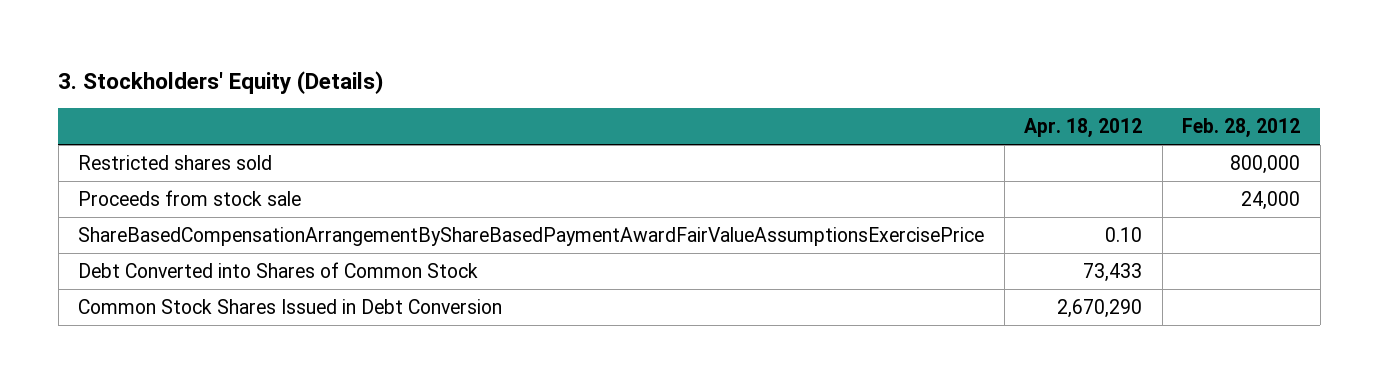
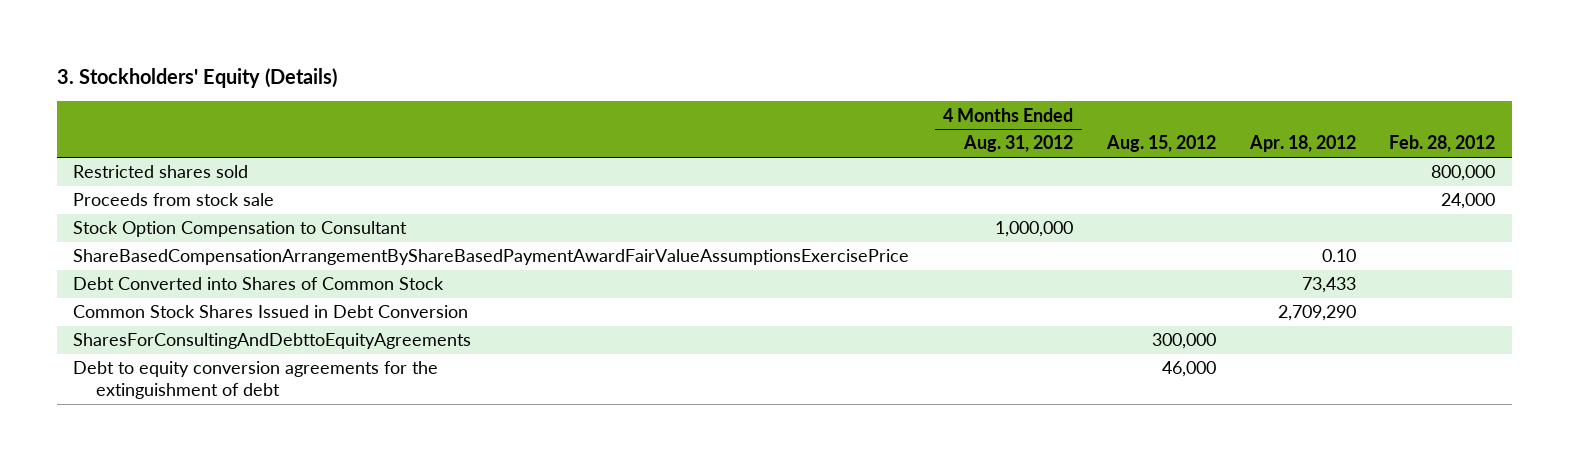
- | Apr. 18, 2012 | Feb. 28, 2012
+ | 4 Months Ended Aug. 31, 2012 | Aug. 15, 2012 | Apr. 18, 2012 | Feb. 28, 2012
+ Stock Option Compensation to Consultant | 1,000,000 | | |
- Common Stock Shares Issued in Debt Conversion | 2,670,290 |
+ Common Stock Shares Issued in Debt Conversion | | | 2,709,290 |
+ SharesForConsultingAndDebttoEquityAgreements | | 300,000 | |
+ Debt to equity conversion agreements for the extinguishment of debt | | 46,000 | |

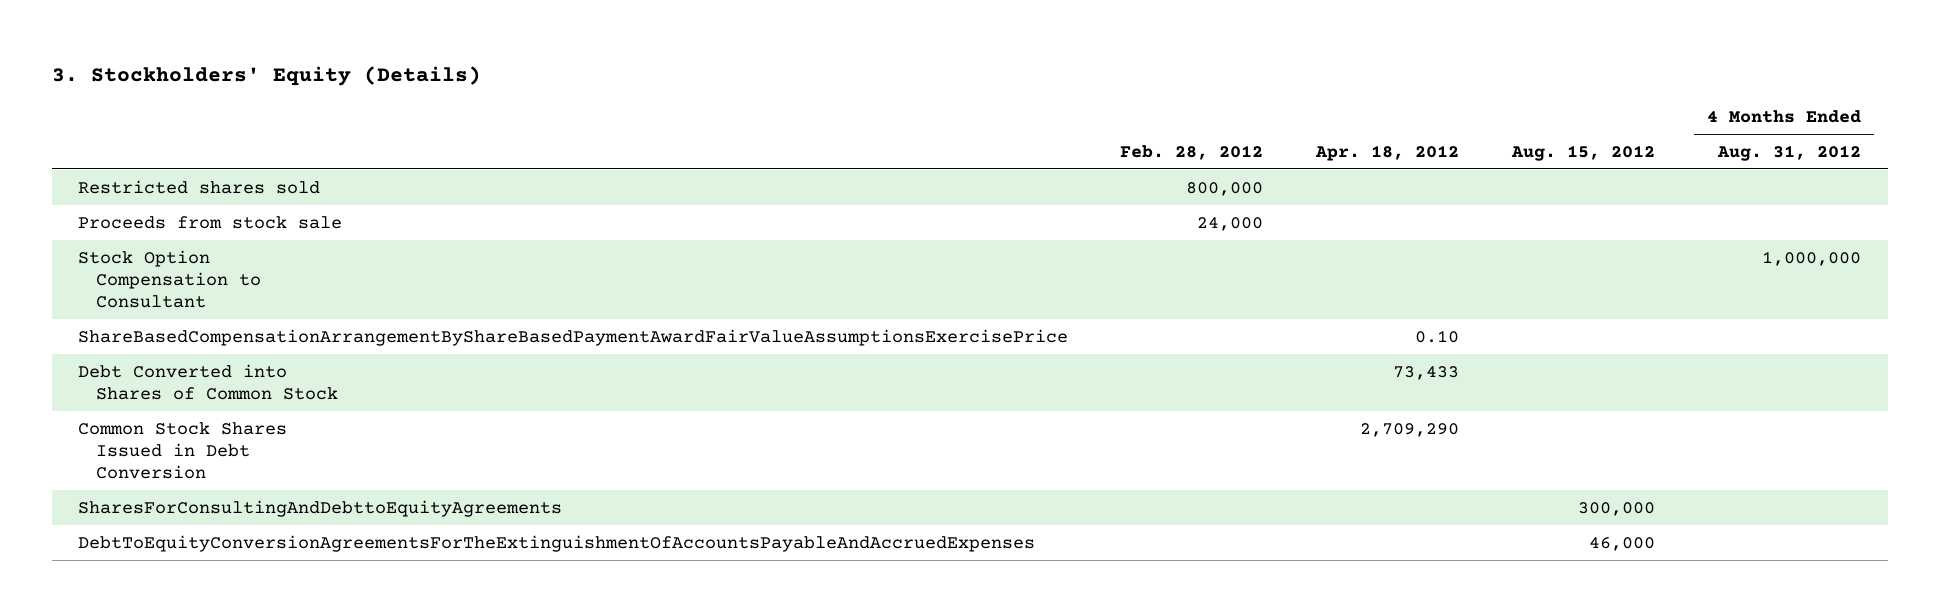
- | 4 Months Ended Aug. 31, 2012 | Aug. 15, 2012 | Apr. 18, 2012 | Feb. 28, 2012
+ | Feb. 28, 2012 | Apr. 18, 2012 | Aug. 15, 2012 | 4 Months Ended Aug. 31, 2012
- Debt to equity conversion agreements for the extinguishment of debt | | 46,000 | |
+ DebtToEquityConversionAgreementsForTheExtinguishmentOfAccountsPayableAndAccruedExpenses | | | 46,000 |

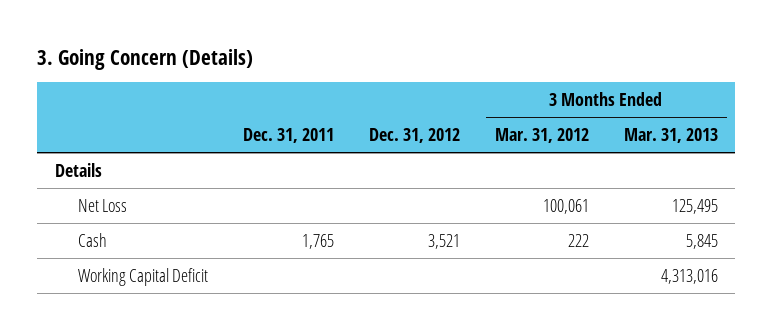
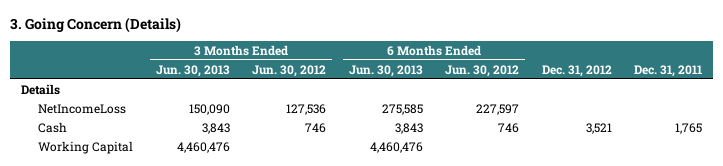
- | Dec. 31, 2011 | Dec. 31, 2012 | 3 Months Ended Mar. 31, 2012 | 3 Months Ended Mar. 31, 2013
+ | 3 Months Ended Jun. 30, 2013 | 3 Months Ended Jun. 30, 2012 | 6 Months Ended Jun. 30, 2013 | 6 Months Ended Jun. 30, 2012 | Dec. 31, 2012 | Dec. 31, 2011
- Net Loss | | | 100,061 | 125,495
+ NetIncomeLoss | 150,090 | 127,536 | 275,585 | 227,597 | |
- Working Capital Deficit | | | | 4,313,016
+ Working Capital | 4,460,476 | | 4,460,476 | | |

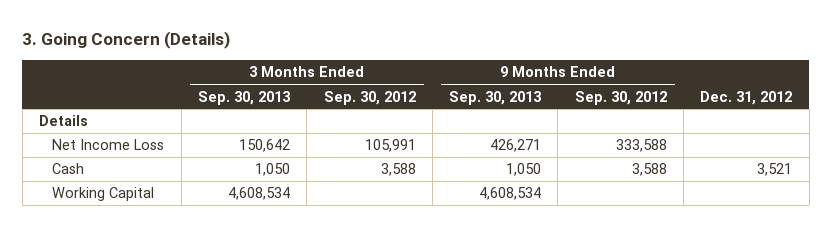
- | 3 Months Ended Jun. 30, 2013 | 3 Months Ended Jun. 30, 2012 | 6 Months Ended Jun. 30, 2013 | 6 Months Ended Jun. 30, 2012 | Dec. 31, 2012 | Dec. 31, 2011
+ | 3 Months Ended Sep. 30, 2013 | 3 Months Ended Sep. 30, 2012 | 9 Months Ended Sep. 30, 2013 | 9 Months Ended Sep. 30, 2012 | Dec. 31, 2012
- NetIncomeLoss | 150,090 | 127,536 | 275,585 | 227,597 | |
+ Net Income Loss | 150,642 | 105,991 | 426,271 | 333,588 |

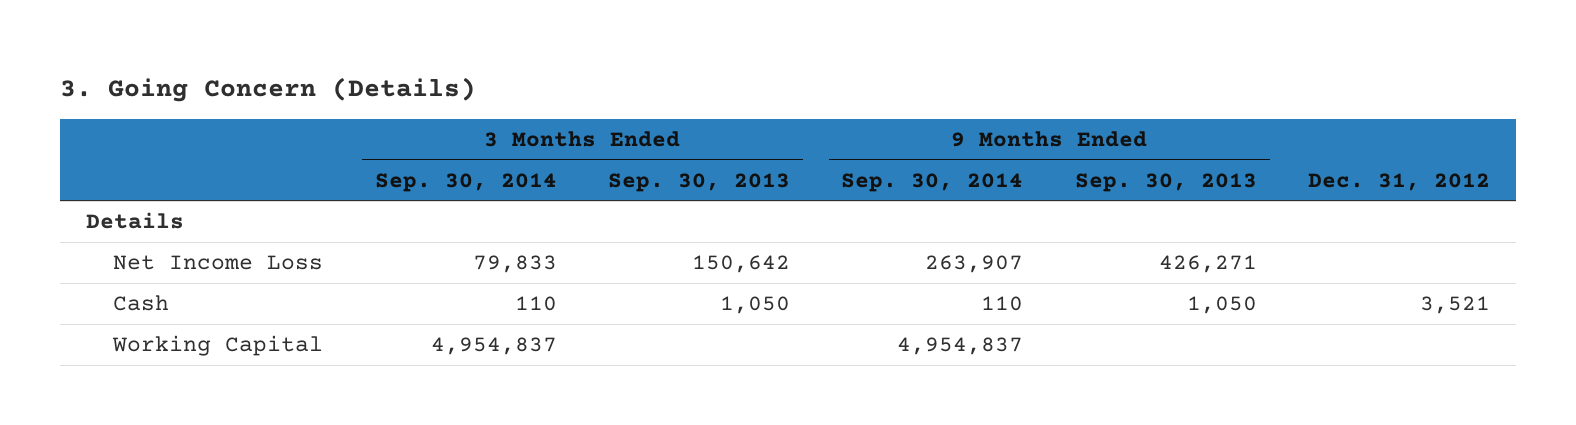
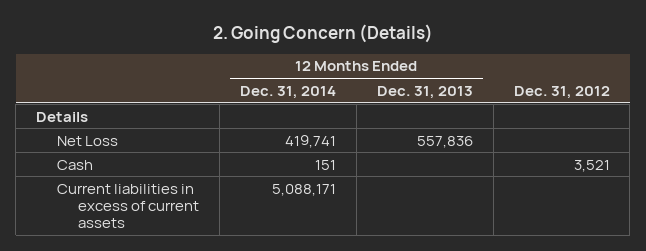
- 3. Going Concern (Details)
+ 2. Going Concern (Details)
- | 3 Months Ended Sep. 30, 2014 | 3 Months Ended Sep. 30, 2013 | 9 Months Ended Sep. 30, 2014 | 9 Months Ended Sep. 30, 2013 | Dec. 31, 2012
+ | 12 Months Ended Dec. 31, 2014 | 12 Months Ended Dec. 31, 2013 | Dec. 31, 2012
- Net Income Loss | 79,833 | 150,642 | 263,907 | 426,271 |
+ Net Loss | 419,741 | 557,836 |
- Working Capital | 4,954,837 | | 4,954,837 | |
+ Current liabilities in excess of current assets | 5,088,171 | |

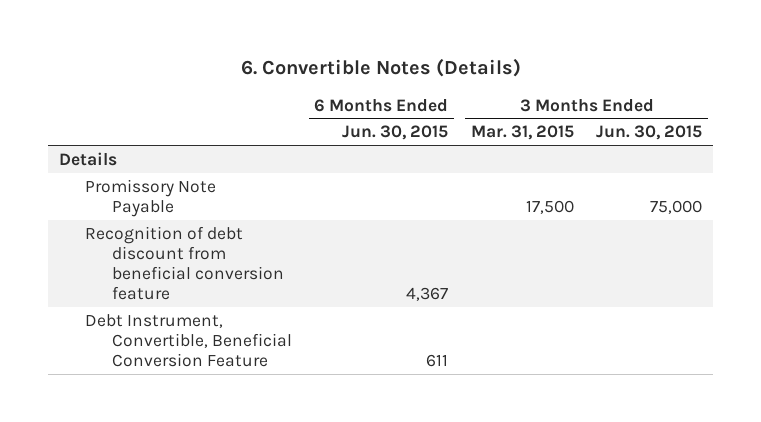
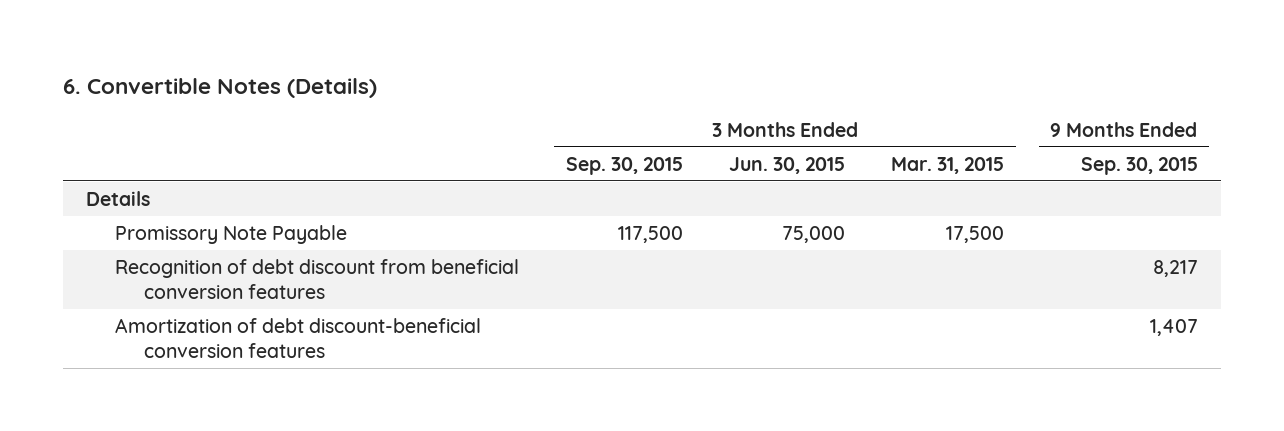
- | 6 Months Ended Jun. 30, 2015 | 3 Months Ended Mar. 31, 2015 | 3 Months Ended Jun. 30, 2015
+ | 3 Months Ended Sep. 30, 2015 | 3 Months Ended Jun. 30, 2015 | 3 Months Ended Mar. 31, 2015 | 9 Months Ended Sep. 30, 2015
- Recognition of debt discount from beneficial conversion feature | 4,367 | |
- Debt Instrument, Convertible, Beneficial Conversion Feature | 611 | |
+ Recognition of debt discount from beneficial conversion features | | | | 8,217
+ Amortization of debt discount-beneficial conversion features | | | | 1,407

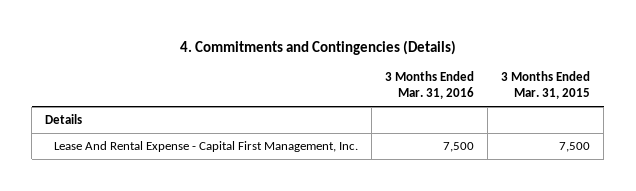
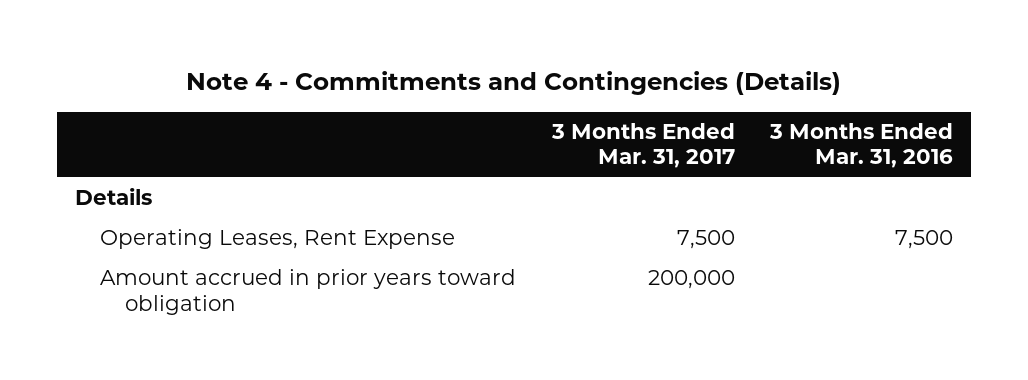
- 4. Commitments and Contingencies (Details)
+ Note 4 - Commitments and Contingencies (Details)
- | 3 Months Ended Mar. 31, 2016 | 3 Months Ended Mar. 31, 2015
+ | 3 Months Ended Mar. 31, 2017 | 3 Months Ended Mar. 31, 2016
- Lease And Rental Expense - Capital First Management, Inc. | 7,500 | 7,500
+ Operating Leases, Rent Expense | 7,500 | 7,500
+ Amount accrued in prior years toward obligation | 200,000 |

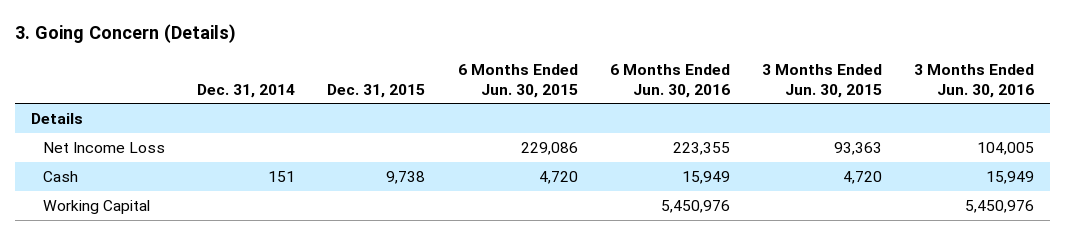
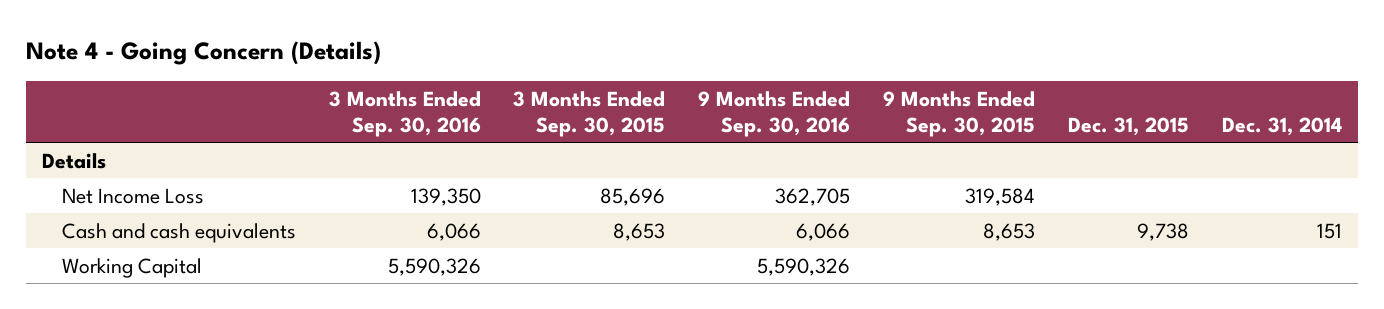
- 3. Going Concern (Details)
+ Note 4 - Going Concern (Details)
- | Dec. 31, 2014 | Dec. 31, 2015 | 6 Months Ended Jun. 30, 2015 | 6 Months Ended Jun. 30, 2016 | 3 Months Ended Jun. 30, 2015 | 3 Months Ended Jun. 30, 2016
+ | 3 Months Ended Sep. 30, 2016 | 3 Months Ended Sep. 30, 2015 | 9 Months Ended Sep. 30, 2016 | 9 Months Ended Sep. 30, 2015 | Dec. 31, 2015 | Dec. 31, 2014
- Cash | 151 | 9,738 | 4,720 | 15,949 | 4,720 | 15,949
+ Cash and cash equivalents | 6,066 | 8,653 | 6,066 | 8,653 | 9,738 | 151

